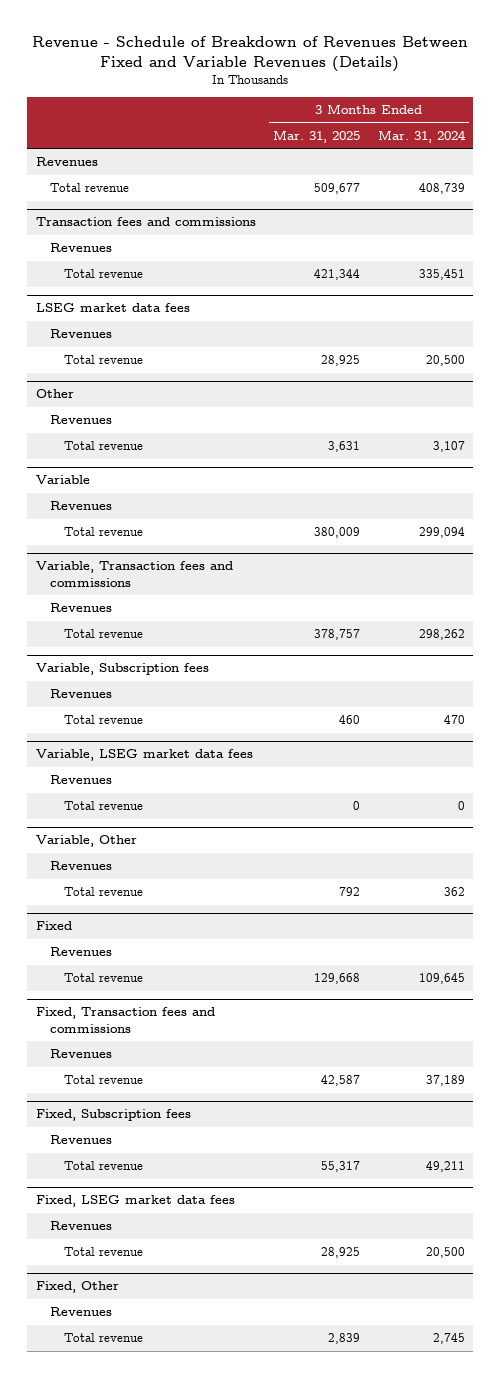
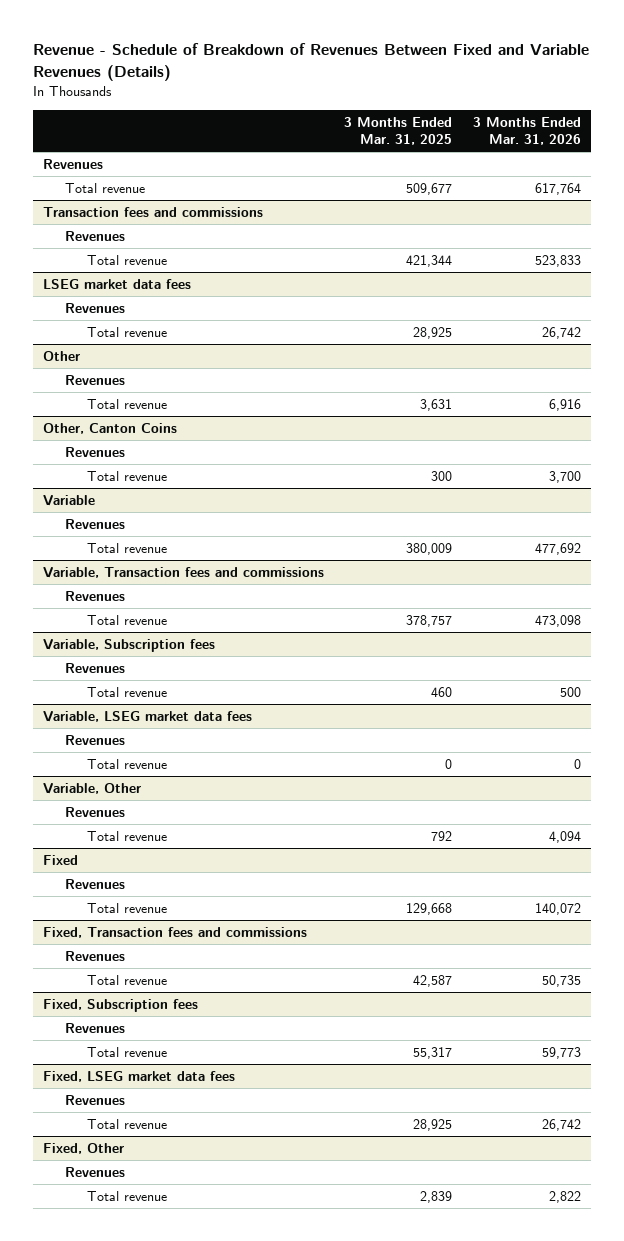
- | 3 Months Ended Mar. 31, 2025 | 3 Months Ended Mar. 31, 2024
+ | 3 Months Ended Mar. 31, 2025 | 3 Months Ended Mar. 31, 2026
+ Other, Canton Coins
+ Revenues
+ Total revenue | 300 | 3,700

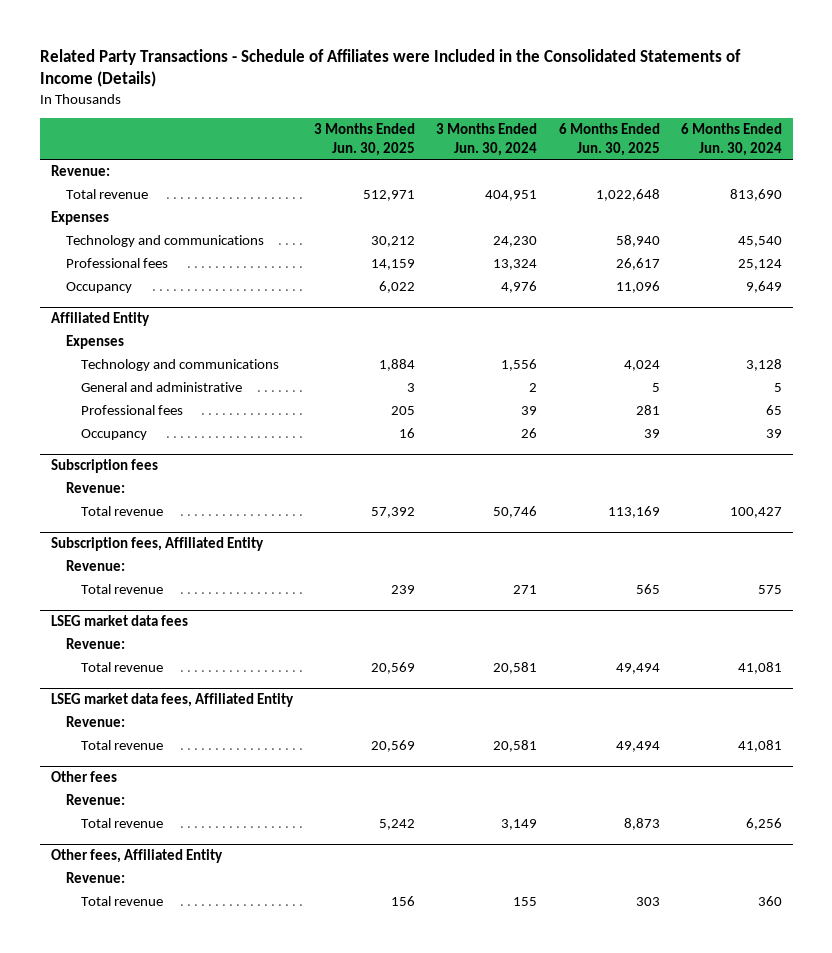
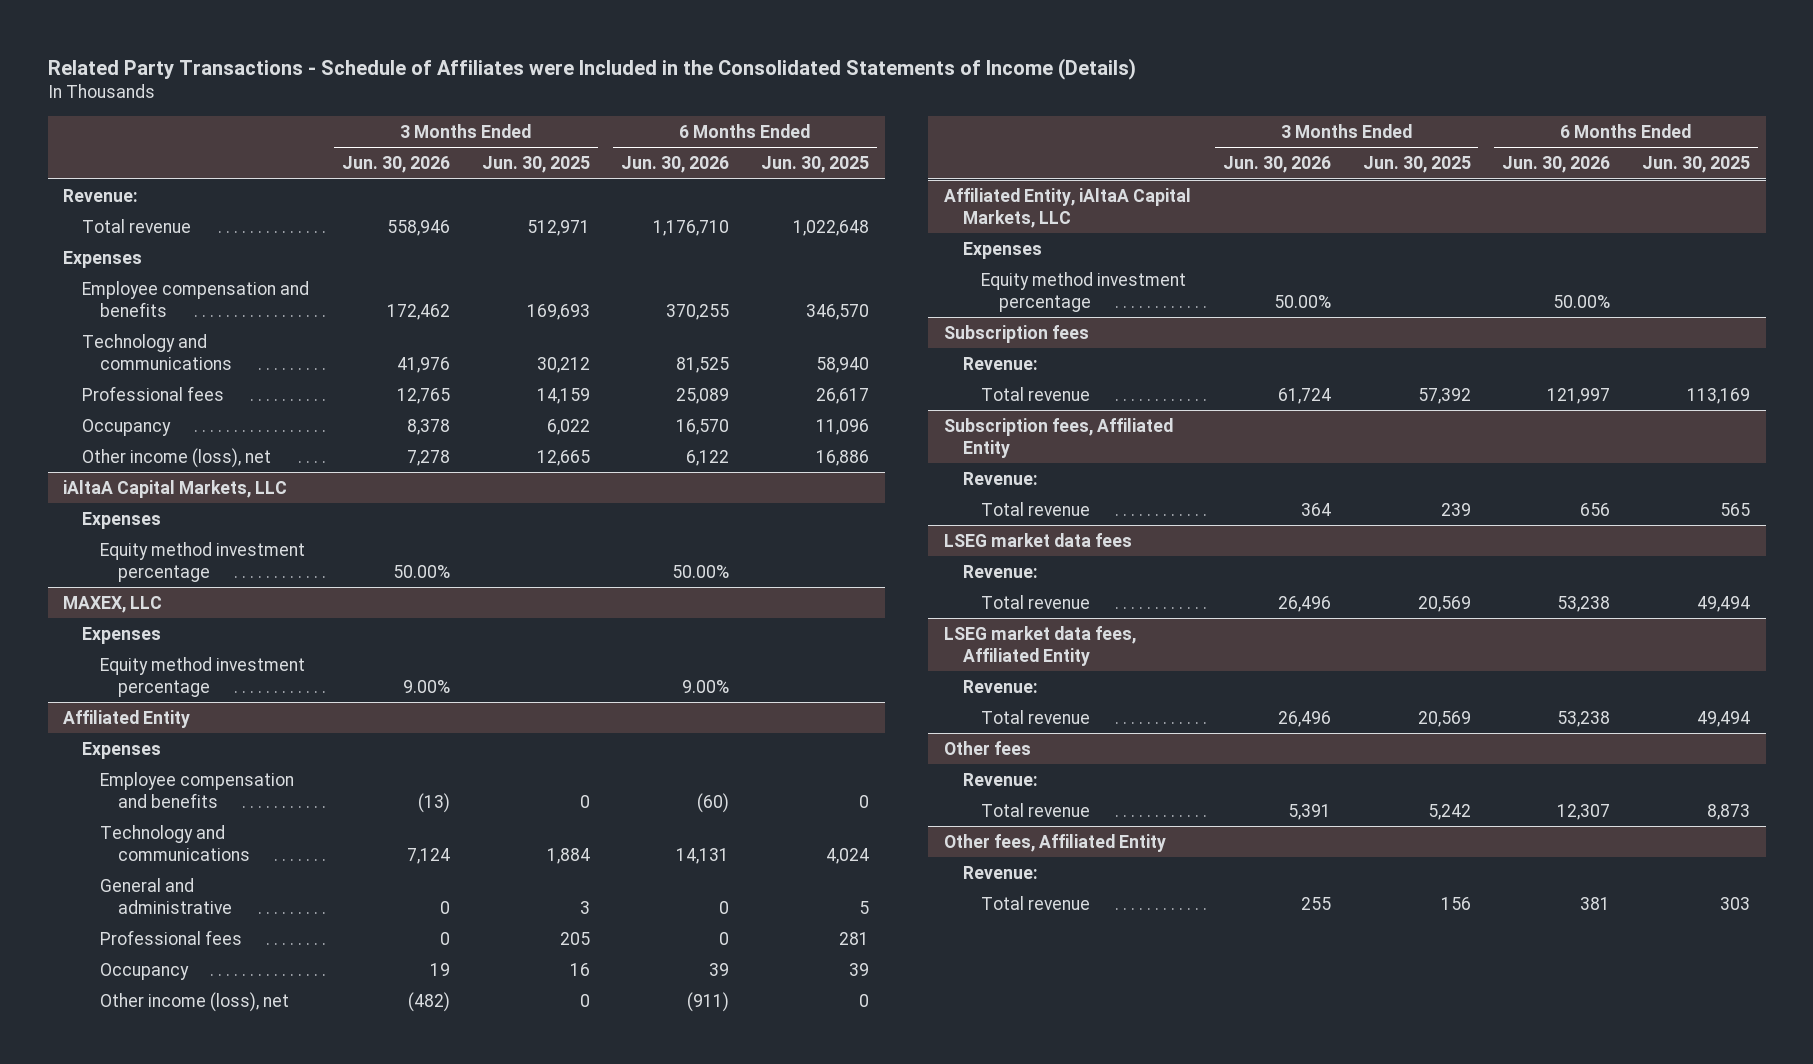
- | 3 Months Ended Jun. 30, 2025 | 3 Months Ended Jun. 30, 2024 | 6 Months Ended Jun. 30, 2025 | 6 Months Ended Jun. 30, 2024
+ | 3 Months Ended Jun. 30, 2026 | 3 Months Ended Jun. 30, 2025 | 6 Months Ended Jun. 30, 2026 | 6 Months Ended Jun. 30, 2025
+ Employee compensation and benefits | 172,462 | 169,693 | 370,255 | 346,570
+ Other income (loss), net | 7,278 | 12,665 | 6,122 | 16,886
+ iAltaA Capital Markets, LLC
+ Expenses
+ Equity method investment percentage | 50.00% | | 50.00% |
+ MAXEX, LLC
+ Expenses
+ Equity method investment percentage | 9.00% | | 9.00% |
@ Affiliated Entity
+ Employee compensation and benefits | (13) | 0 | (60) | 0
+ Other income (loss), net | (482) | 0 | (911) | 0
+ Affiliated Entity, iAltaA Capital Markets, LLC
+ Expenses
+ Equity method investment percentage | 50.00% | | 50.00% |

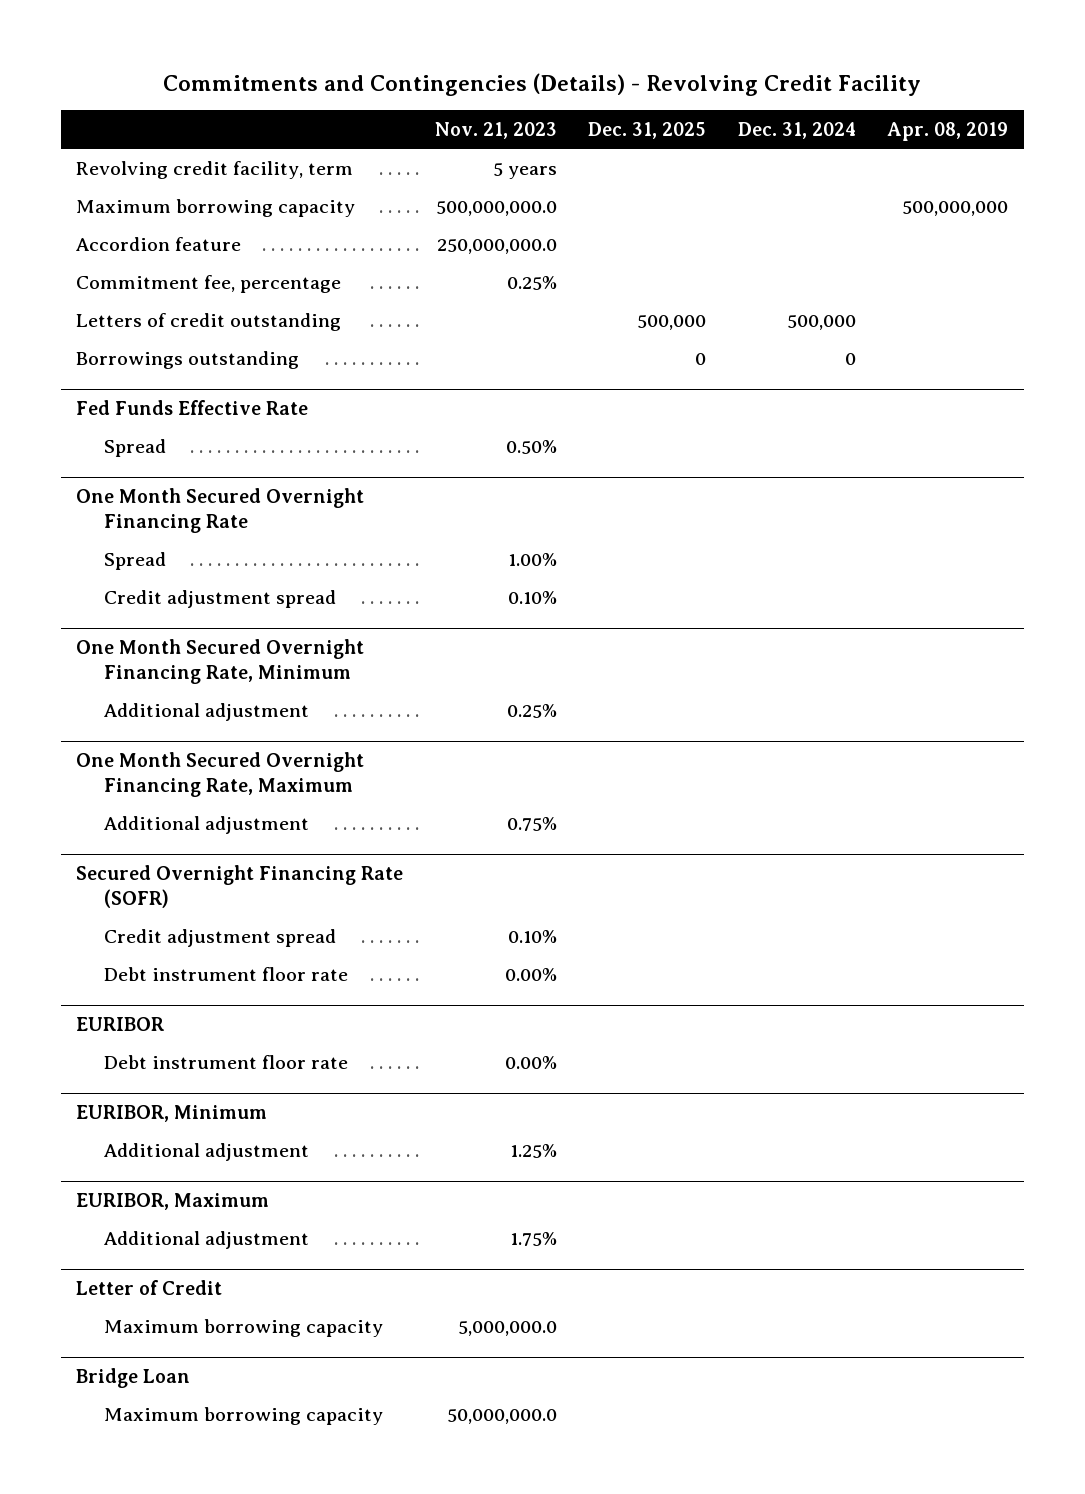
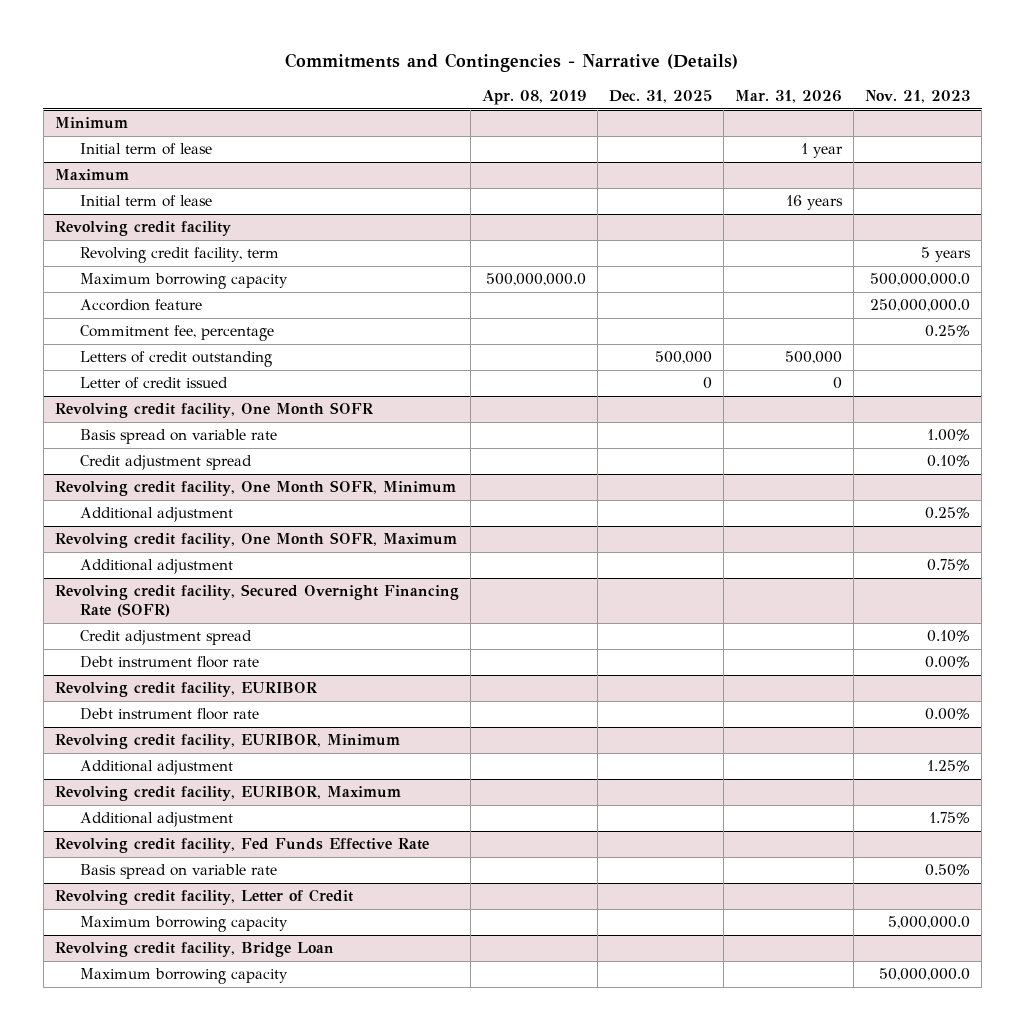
- Commitments and Contingencies (Details) - Revolving Credit Facility
+ Commitments and Contingencies - Narrative (Details)
- | Nov. 21, 2023 | Dec. 31, 2025 | Dec. 31, 2024 | Apr. 08, 2019
+ | Apr. 08, 2019 | Dec. 31, 2025 | Mar. 31, 2026 | Nov. 21, 2023
+ Minimum
+ Initial term of lease | | | 1 year |
+ Maximum
+ Initial term of lease | | | 16 years |
+ Revolving credit facility
- Maximum borrowing capacity | 500,000,000.0 | | | 500,000,000
+ Maximum borrowing capacity | 500,000,000.0 | | | 500,000,000.0
- Borrowings outstanding | | 0 | 0 |
- Fed Funds Effective Rate
- Spread | 0.50% | | |
- One Month Secured Overnight Financing Rate
- Spread | 1.00% | | |
+ Letter of credit issued | | 0 | 0 |
+ Revolving credit facility, One Month SOFR
+ Basis spread on variable rate | | | | 1.00%
- One Month Secured Overnight Financing Rate, Minimum
+ Revolving credit facility, One Month SOFR, Minimum
- One Month Secured Overnight Financing Rate, Maximum
+ Revolving credit facility, One Month SOFR, Maximum
- Secured Overnight Financing Rate (SOFR)
+ Revolving credit facility, Secured Overnight Financing Rate (SOFR)
- EURIBOR
+ Revolving credit facility, EURIBOR
- EURIBOR, Minimum
+ Revolving credit facility, EURIBOR, Minimum
- EURIBOR, Maximum
+ Revolving credit facility, EURIBOR, Maximum
- Letter of Credit
+ Revolving credit facility, Fed Funds Effective Rate
+ Basis spread on variable rate | | | | 0.50%
+ Revolving credit facility, Letter of Credit
- Bridge Loan
+ Revolving credit facility, Bridge Loan

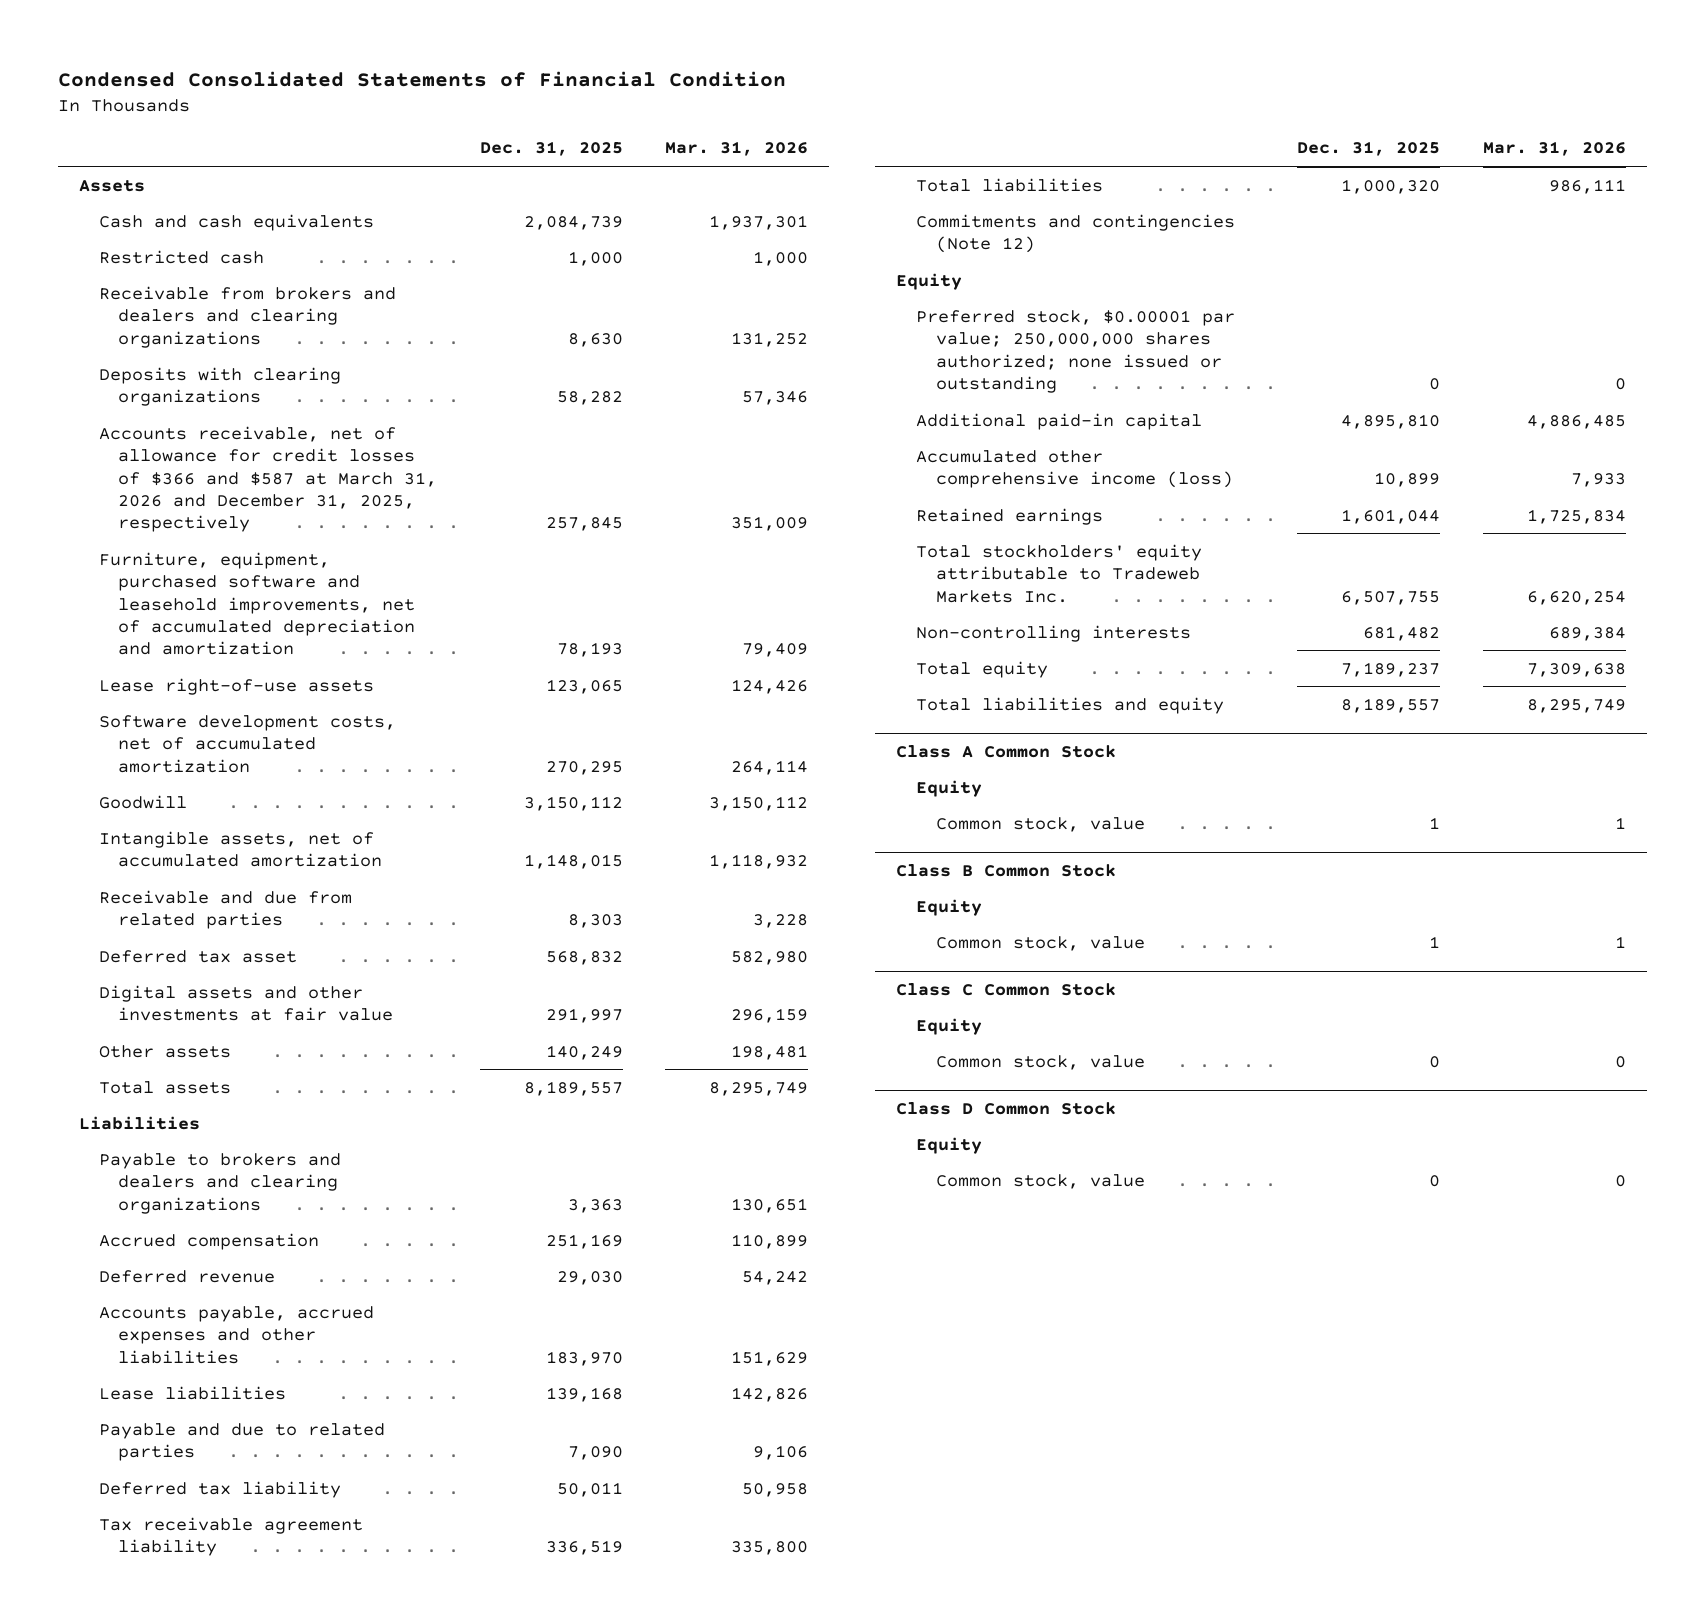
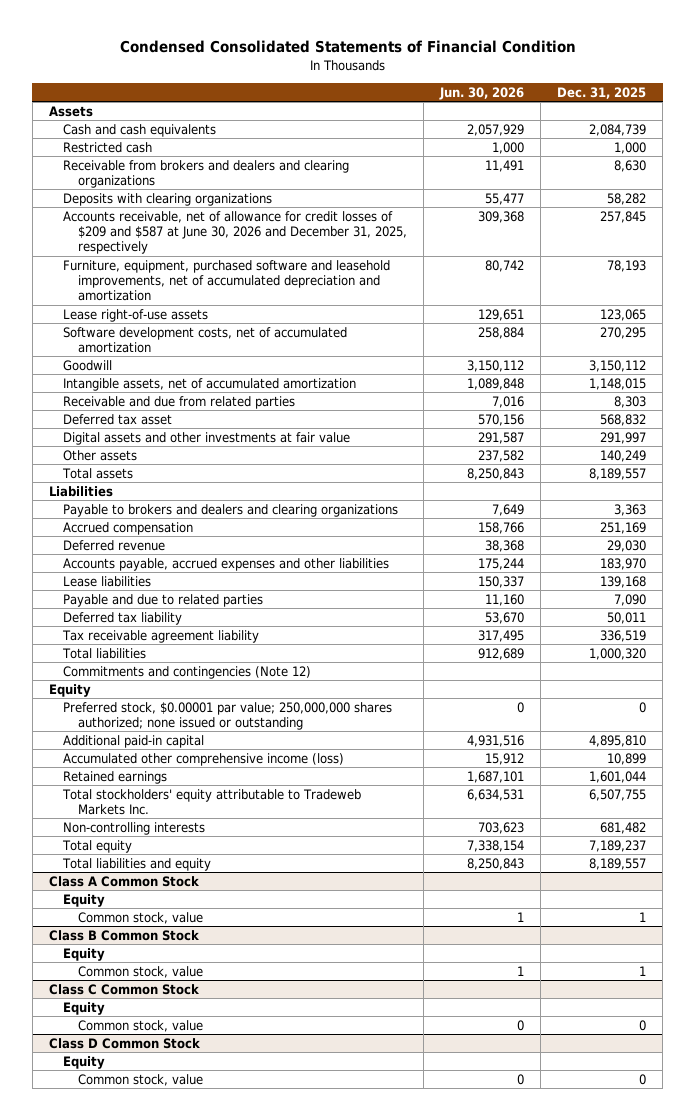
- | Dec. 31, 2025 | Mar. 31, 2026
+ | Jun. 30, 2026 | Dec. 31, 2025
- Accounts receivable, net of allowance for credit losses of $366 and $587 at March 31, 2026 and December 31, 2025, respectively | 257,845 | 351,009
+ Accounts receivable, net of allowance for credit losses of $209 and $587 at June 30, 2026 and December 31, 2025, respectively | 309,368 | 257,845

